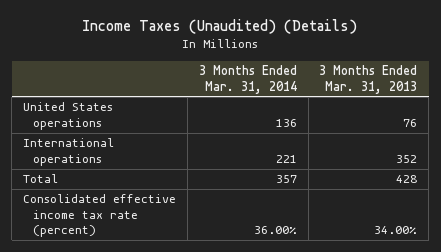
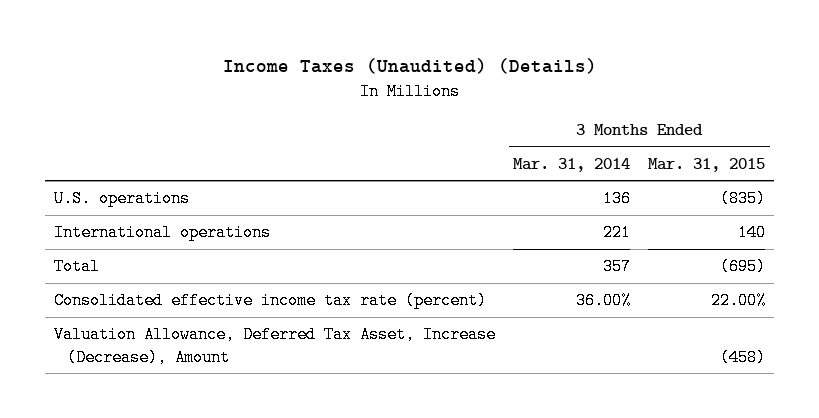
- | 3 Months Ended Mar. 31, 2014 | 3 Months Ended Mar. 31, 2013
+ | 3 Months Ended Mar. 31, 2014 | 3 Months Ended Mar. 31, 2015
- United States operations | 136 | 76
+ U.S. operations | 136 | (835)
+ Valuation Allowance, Deferred Tax Asset, Increase (Decrease), Amount | | (458)

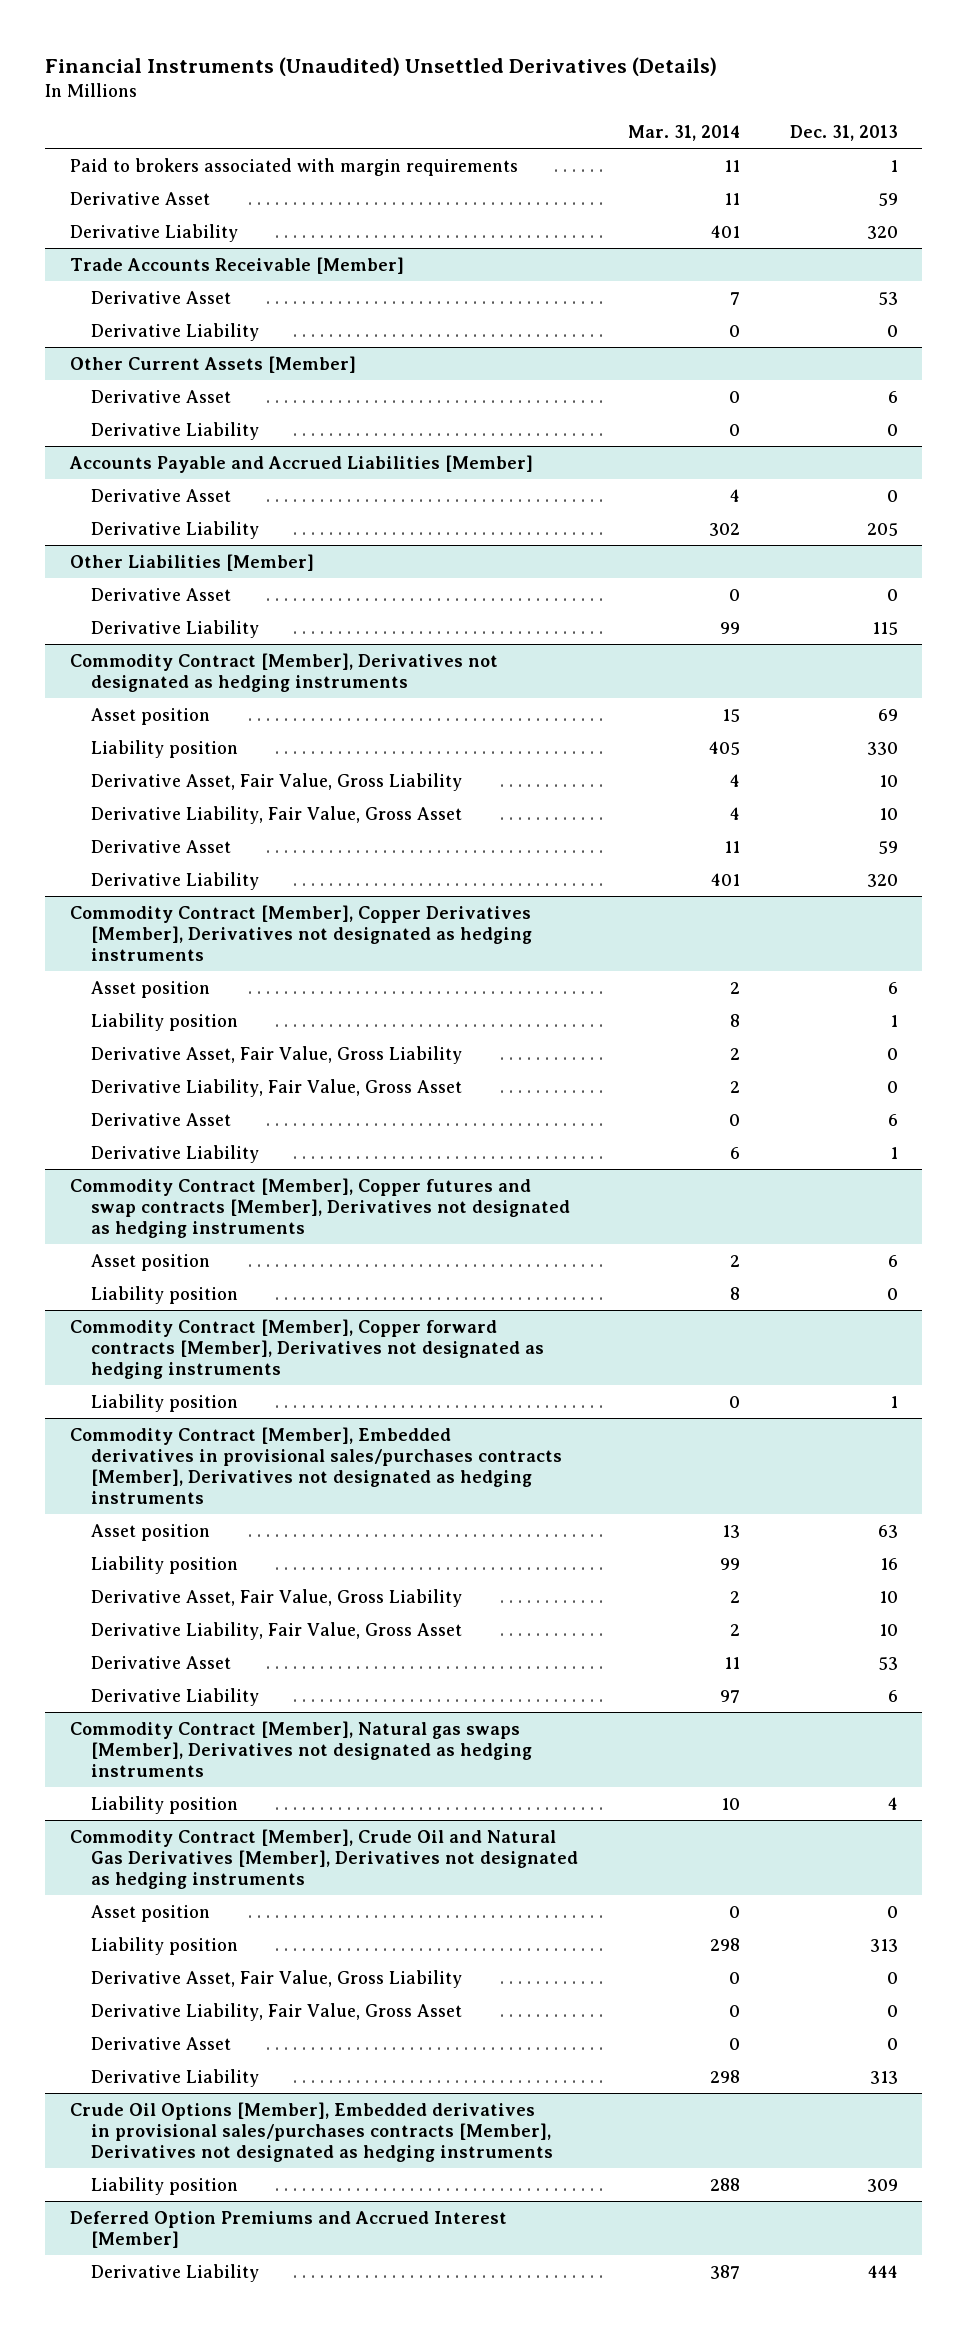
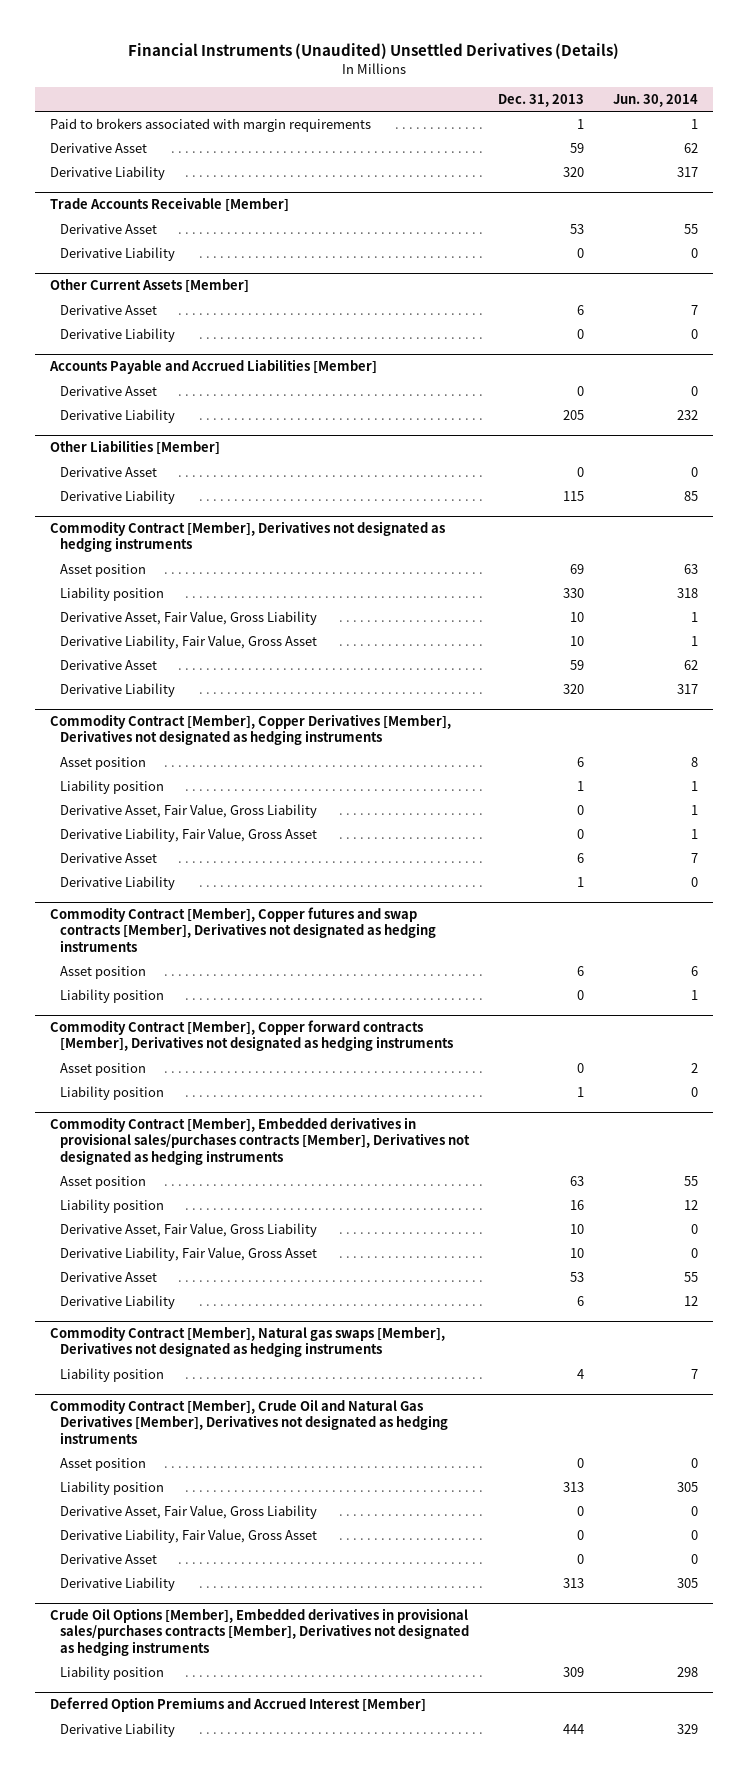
- | Mar. 31, 2014 | Dec. 31, 2013
+ | Dec. 31, 2013 | Jun. 30, 2014
@ Commodity Contract [Member], Copper forward contracts [Member], Derivatives not designated as hedging instruments
+ Asset position | 0 | 2

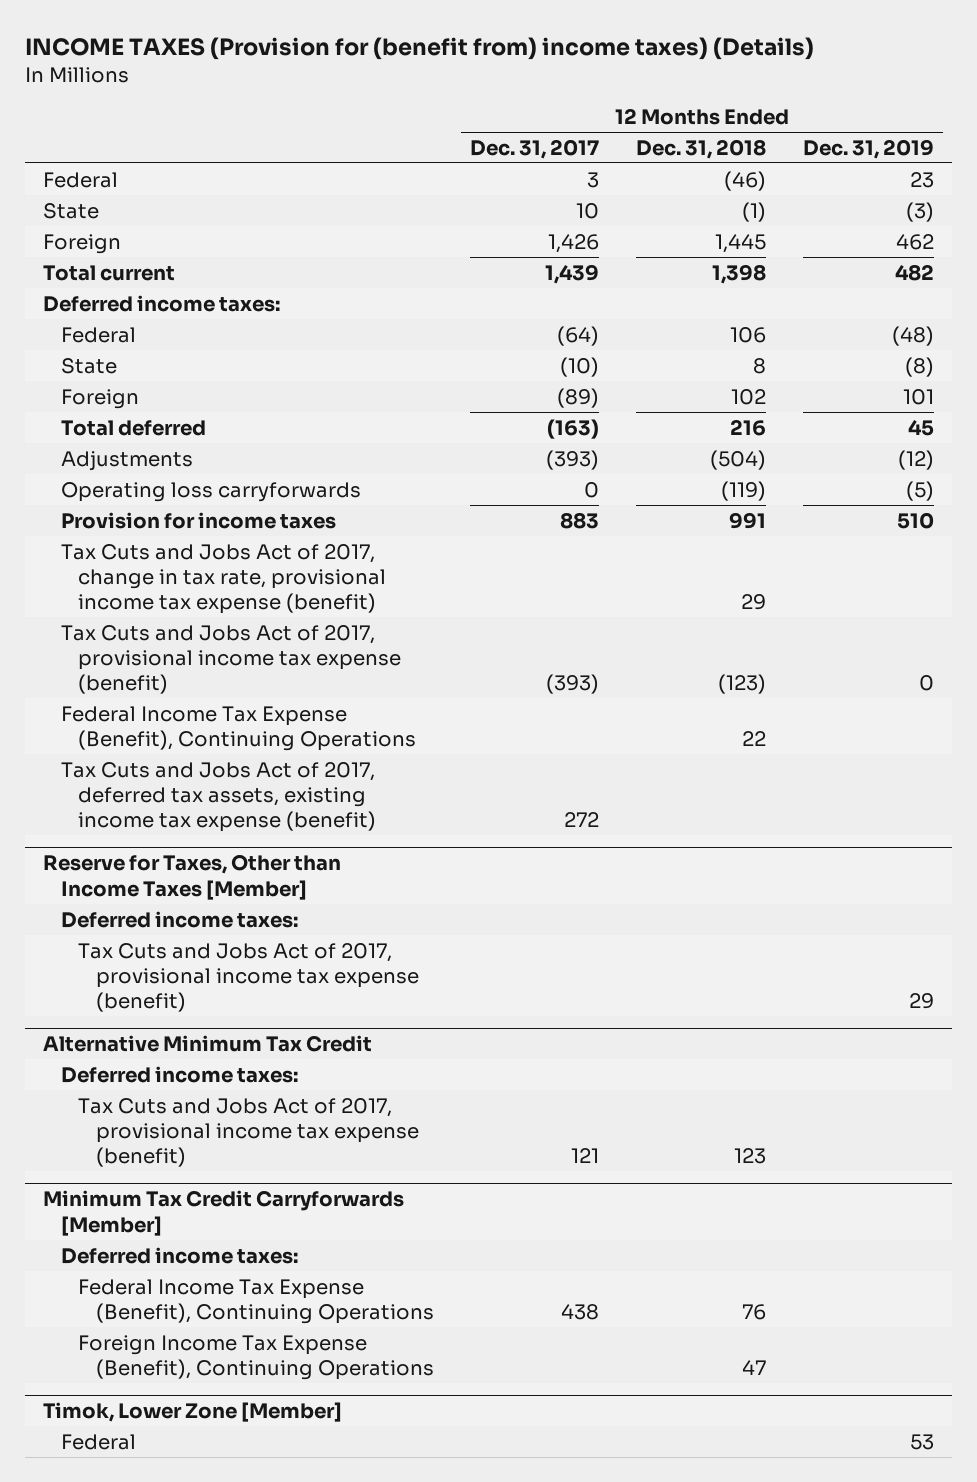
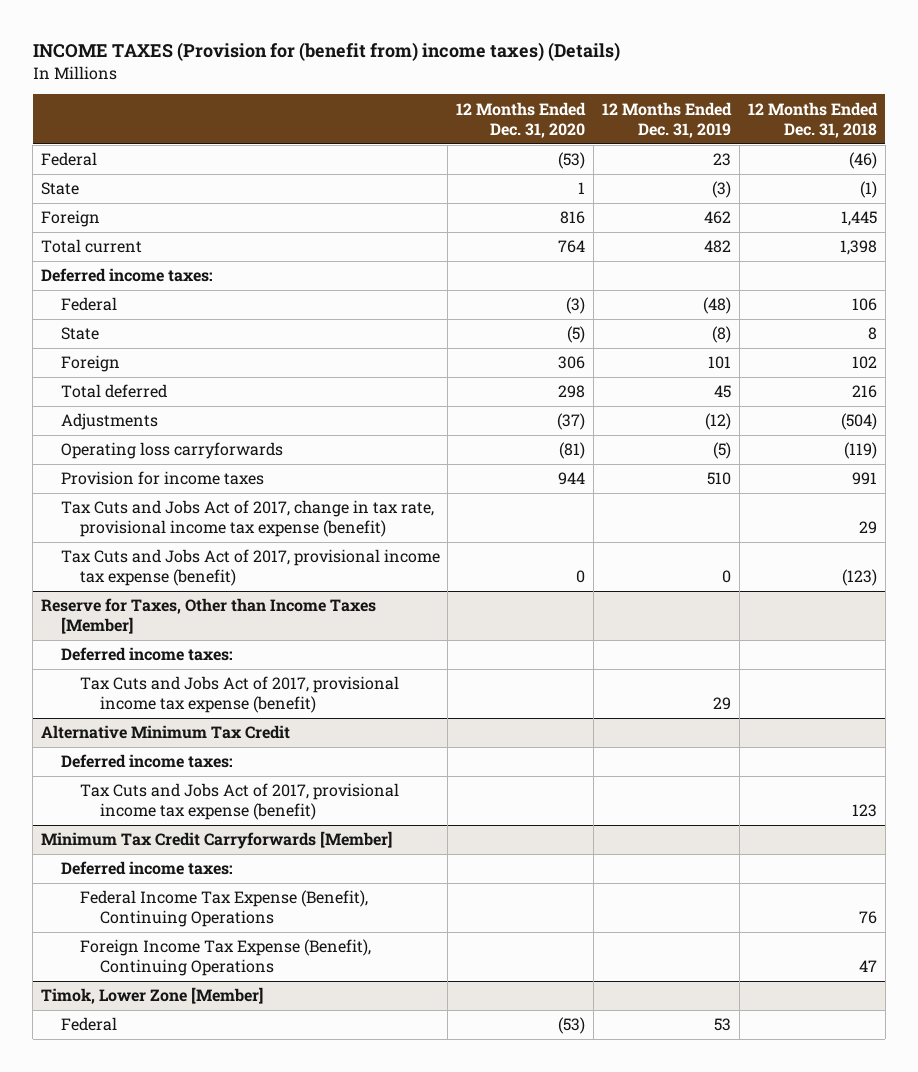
- | 12 Months Ended Dec. 31, 2017 | 12 Months Ended Dec. 31, 2018 | 12 Months Ended Dec. 31, 2019
+ | 12 Months Ended Dec. 31, 2020 | 12 Months Ended Dec. 31, 2019 | 12 Months Ended Dec. 31, 2018
- Federal Income Tax Expense (Benefit), Continuing Operations | | 22 |
- Tax Cuts and Jobs Act of 2017, deferred tax assets, existing income tax expense (benefit) | 272 | |

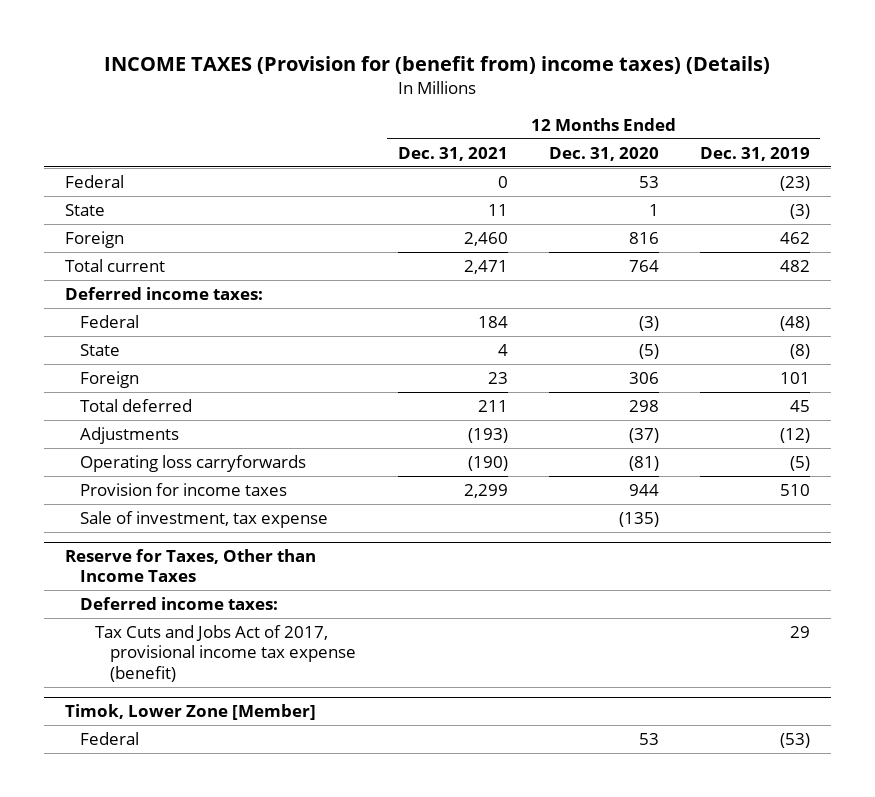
- | 12 Months Ended Dec. 31, 2020 | 12 Months Ended Dec. 31, 2019 | 12 Months Ended Dec. 31, 2018
+ | 12 Months Ended Dec. 31, 2021 | 12 Months Ended Dec. 31, 2020 | 12 Months Ended Dec. 31, 2019
- Federal | (53) | 23 | (46)
+ Federal | 0 | 53 | (23)
- Tax Cuts and Jobs Act of 2017, change in tax rate, provisional income tax expense (benefit) | | | 29
- Tax Cuts and Jobs Act of 2017, provisional income tax expense (benefit) | 0 | 0 | (123)
- Reserve for Taxes, Other than Income Taxes [Member]
+ Sale of investment, tax expense | | (135) |
+ Reserve for Taxes, Other than Income Taxes
- Alternative Minimum Tax Credit
- Deferred income taxes:
- Tax Cuts and Jobs Act of 2017, provisional income tax expense (benefit) | | | 123
- Minimum Tax Credit Carryforwards [Member]
- Deferred income taxes:
- Federal Income Tax Expense (Benefit), Continuing Operations | | | 76
- Foreign Income Tax Expense (Benefit), Continuing Operations | | | 47
@ Timok, Lower Zone [Member]
- Federal | (53) | 53 |
+ Federal | | 53 | (53)

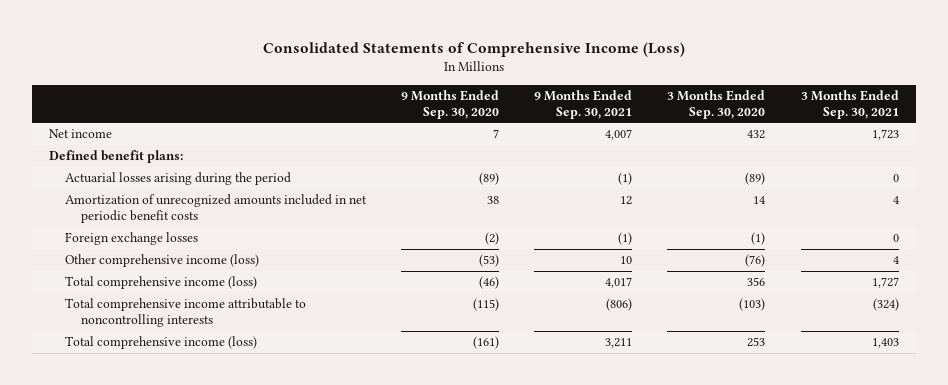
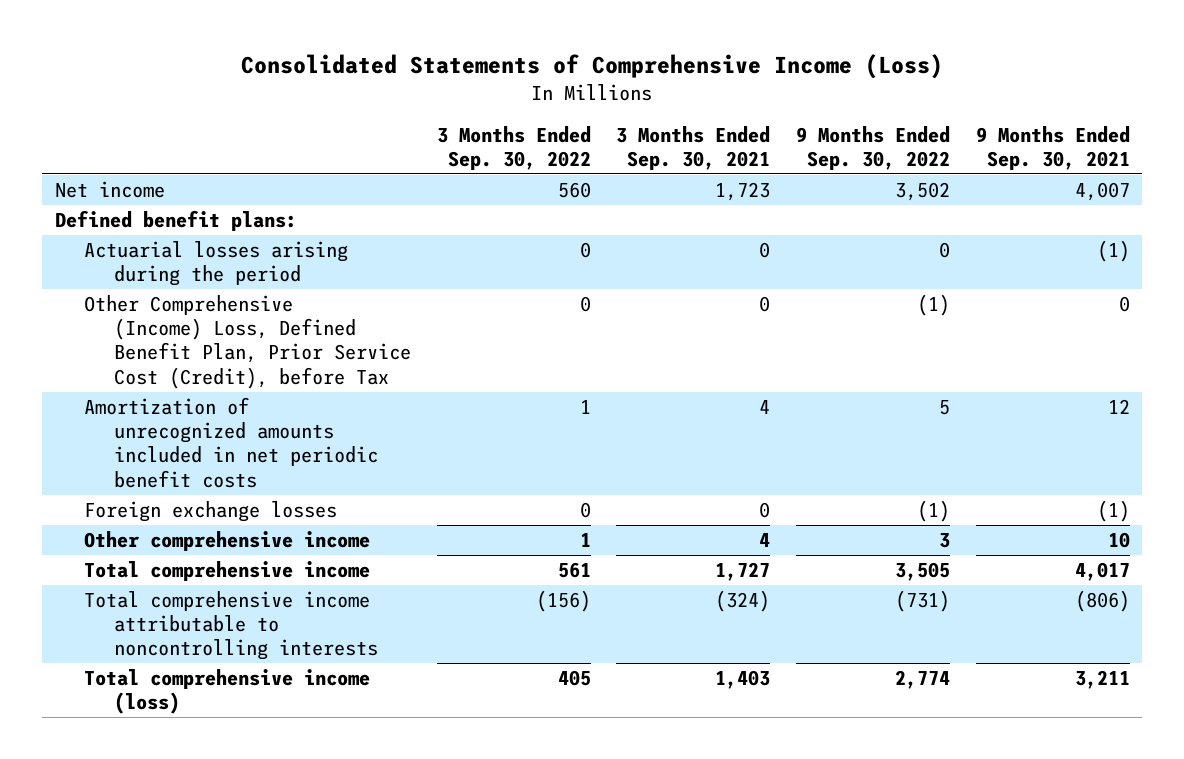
- | 9 Months Ended Sep. 30, 2020 | 9 Months Ended Sep. 30, 2021 | 3 Months Ended Sep. 30, 2020 | 3 Months Ended Sep. 30, 2021
+ | 3 Months Ended Sep. 30, 2022 | 3 Months Ended Sep. 30, 2021 | 9 Months Ended Sep. 30, 2022 | 9 Months Ended Sep. 30, 2021
+ Other Comprehensive (Income) Loss, Defined Benefit Plan, Prior Service Cost (Credit), before Tax | 0 | 0 | (1) | 0
- Other comprehensive income (loss) | (53) | 10 | (76) | 4
- Total comprehensive income (loss) | (46) | 4,017 | 356 | 1,727
+ Other comprehensive income | 1 | 4 | 3 | 10
+ Total comprehensive income | 561 | 1,727 | 3,505 | 4,017

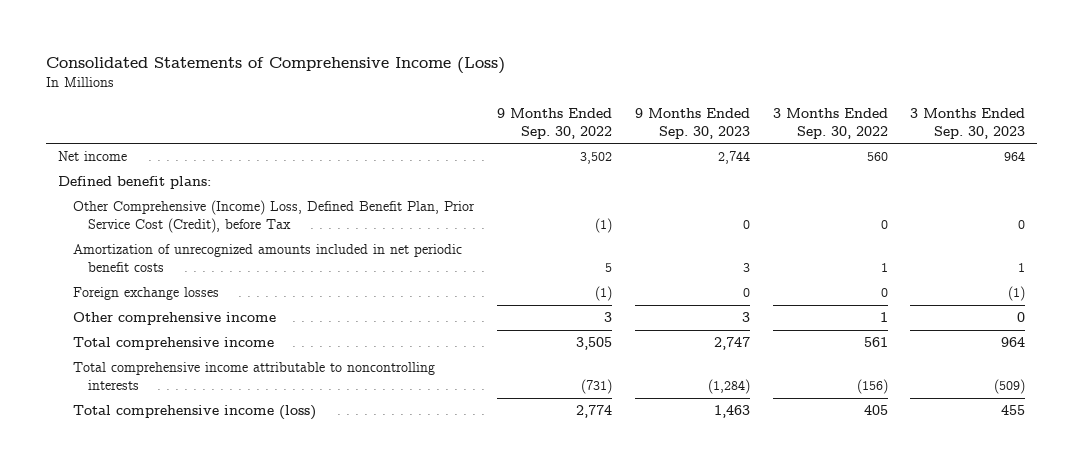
- | 3 Months Ended Sep. 30, 2022 | 3 Months Ended Sep. 30, 2021 | 9 Months Ended Sep. 30, 2022 | 9 Months Ended Sep. 30, 2021
+ | 9 Months Ended Sep. 30, 2022 | 9 Months Ended Sep. 30, 2023 | 3 Months Ended Sep. 30, 2022 | 3 Months Ended Sep. 30, 2023
- Actuarial losses arising during the period | 0 | 0 | 0 | (1)

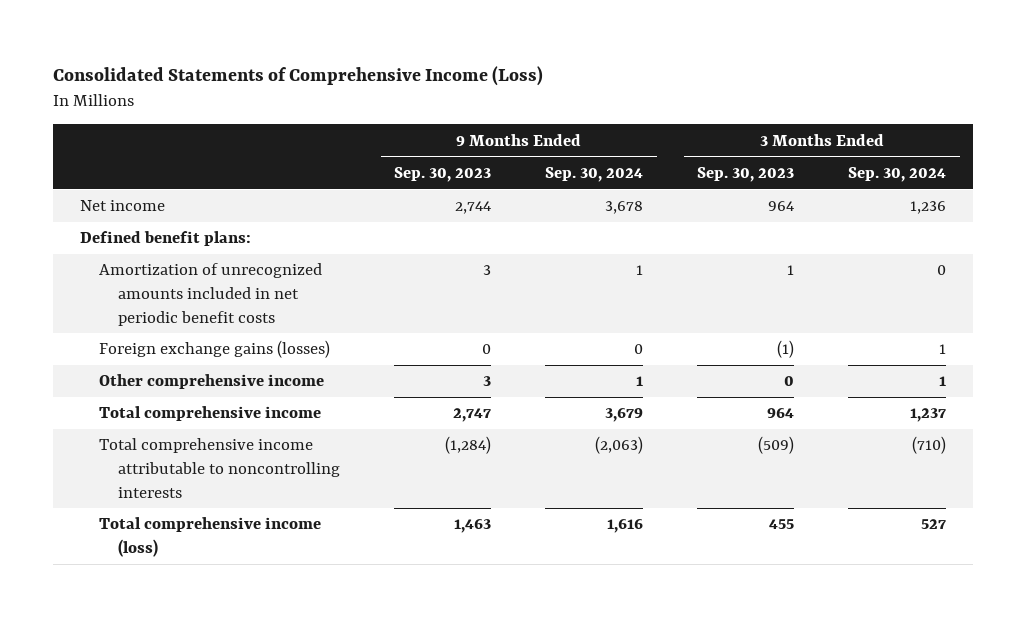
- | 9 Months Ended Sep. 30, 2022 | 9 Months Ended Sep. 30, 2023 | 3 Months Ended Sep. 30, 2022 | 3 Months Ended Sep. 30, 2023
+ | 9 Months Ended Sep. 30, 2023 | 9 Months Ended Sep. 30, 2024 | 3 Months Ended Sep. 30, 2023 | 3 Months Ended Sep. 30, 2024
- Other Comprehensive (Income) Loss, Defined Benefit Plan, Prior Service Cost (Credit), before Tax | (1) | 0 | 0 | 0
- Foreign exchange losses | (1) | 0 | 0 | (1)
+ Foreign exchange gains (losses) | 0 | 0 | (1) | 1

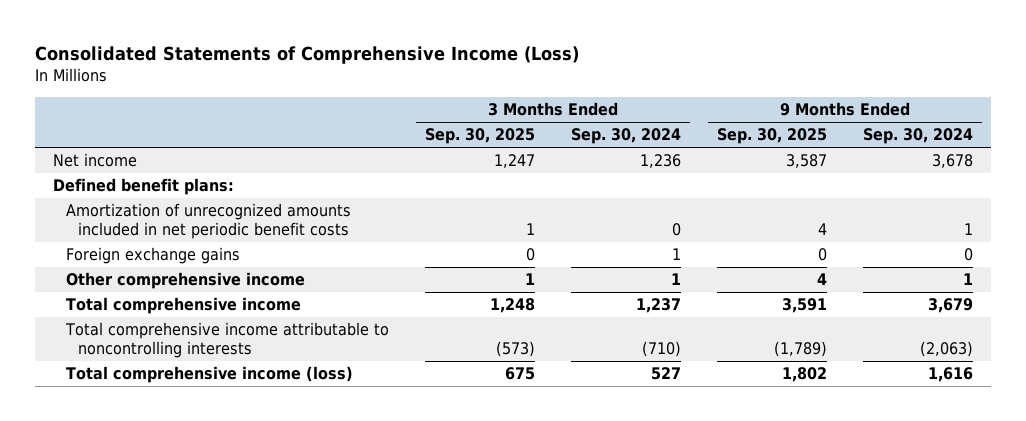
- | 9 Months Ended Sep. 30, 2023 | 9 Months Ended Sep. 30, 2024 | 3 Months Ended Sep. 30, 2023 | 3 Months Ended Sep. 30, 2024
+ | 3 Months Ended Sep. 30, 2025 | 3 Months Ended Sep. 30, 2024 | 9 Months Ended Sep. 30, 2025 | 9 Months Ended Sep. 30, 2024
- Foreign exchange gains (losses) | 0 | 0 | (1) | 1
+ Foreign exchange gains | 0 | 1 | 0 | 0

